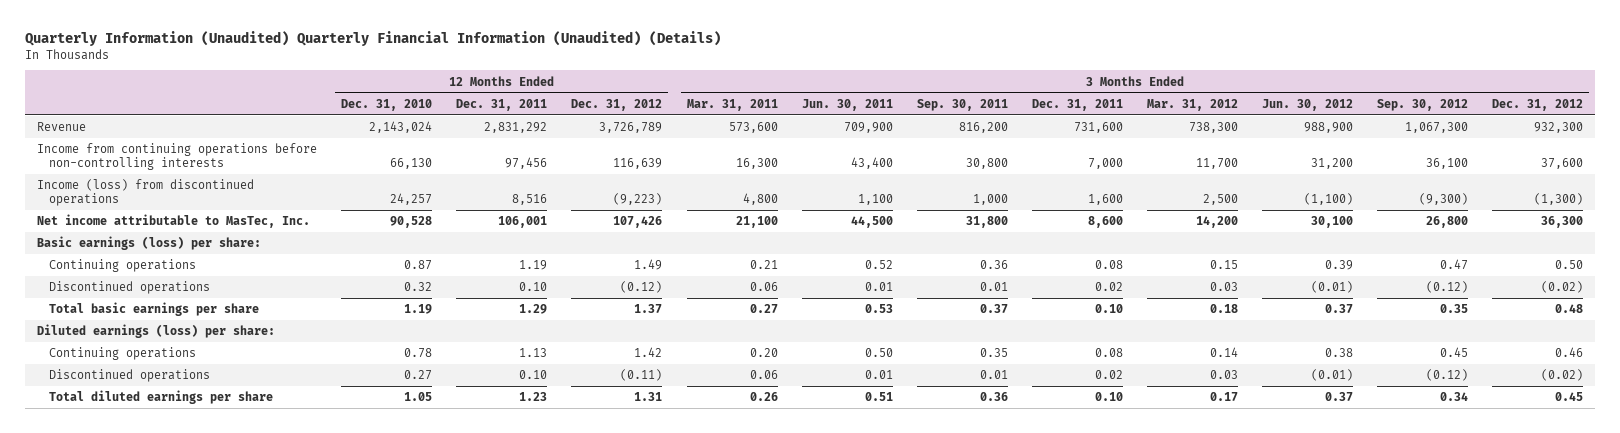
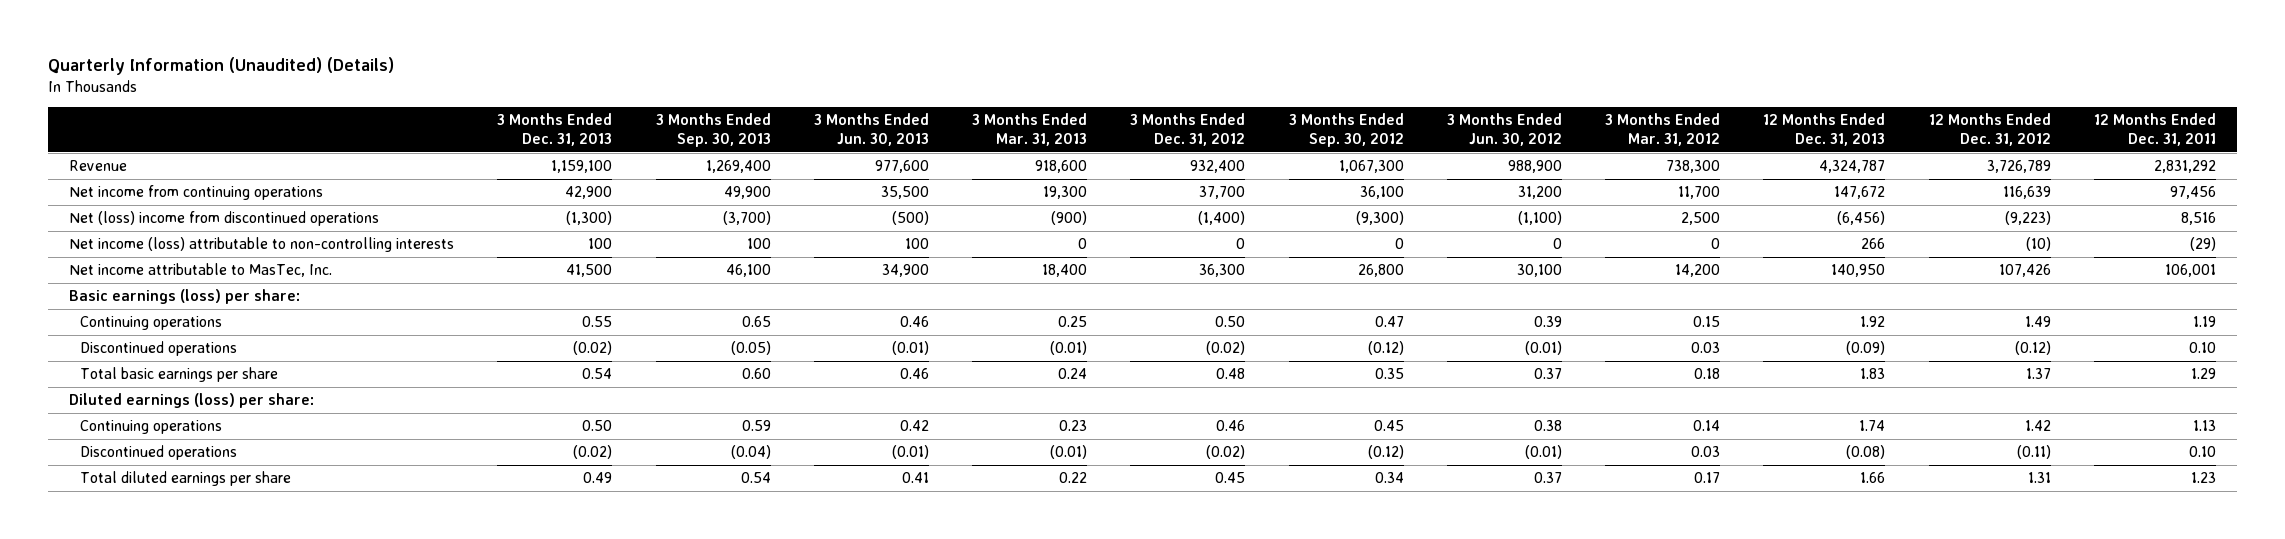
- Quarterly Information (Unaudited) Quarterly Financial Information (Unaudited) (Details)
+ Quarterly Information (Unaudited) (Details)
- | 12 Months Ended Dec. 31, 2010 | 12 Months Ended Dec. 31, 2011 | 12 Months Ended Dec. 31, 2012 | 3 Months Ended Mar. 31, 2011 | 3 Months Ended Jun. 30, 2011 | 3 Months Ended Sep. 30, 2011 | 3 Months Ended Dec. 31, 2011 | 3 Months Ended Mar. 31, 2012 | 3 Months Ended Jun. 30, 2012 | 3 Months Ended Sep. 30, 2012 | 3 Months Ended Dec. 31, 2012
+ | 3 Months Ended Dec. 31, 2013 | 3 Months Ended Sep. 30, 2013 | 3 Months Ended Jun. 30, 2013 | 3 Months Ended Mar. 31, 2013 | 3 Months Ended Dec. 31, 2012 | 3 Months Ended Sep. 30, 2012 | 3 Months Ended Jun. 30, 2012 | 3 Months Ended Mar. 31, 2012 | 12 Months Ended Dec. 31, 2013 | 12 Months Ended Dec. 31, 2012 | 12 Months Ended Dec. 31, 2011
- Revenue | 2,143,024 | 2,831,292 | 3,726,789 | 573,600 | 709,900 | 816,200 | 731,600 | 738,300 | 988,900 | 1,067,300 | 932,300
- Income from continuing operations before non-controlling interests | 66,130 | 97,456 | 116,639 | 16,300 | 43,400 | 30,800 | 7,000 | 11,700 | 31,200 | 36,100 | 37,600
- Income (loss) from discontinued operations | 24,257 | 8,516 | (9,223) | 4,800 | 1,100 | 1,000 | 1,600 | 2,500 | (1,100) | (9,300) | (1,300)
+ Revenue | 1,159,100 | 1,269,400 | 977,600 | 918,600 | 932,400 | 1,067,300 | 988,900 | 738,300 | 4,324,787 | 3,726,789 | 2,831,292
+ Net income from continuing operations | 42,900 | 49,900 | 35,500 | 19,300 | 37,700 | 36,100 | 31,200 | 11,700 | 147,672 | 116,639 | 97,456
+ Net (loss) income from discontinued operations | (1,300) | (3,700) | (500) | (900) | (1,400) | (9,300) | (1,100) | 2,500 | (6,456) | (9,223) | 8,516
+ Net income (loss) attributable to non-controlling interests | 100 | 100 | 100 | 0 | 0 | 0 | 0 | 0 | 266 | (10) | (29)

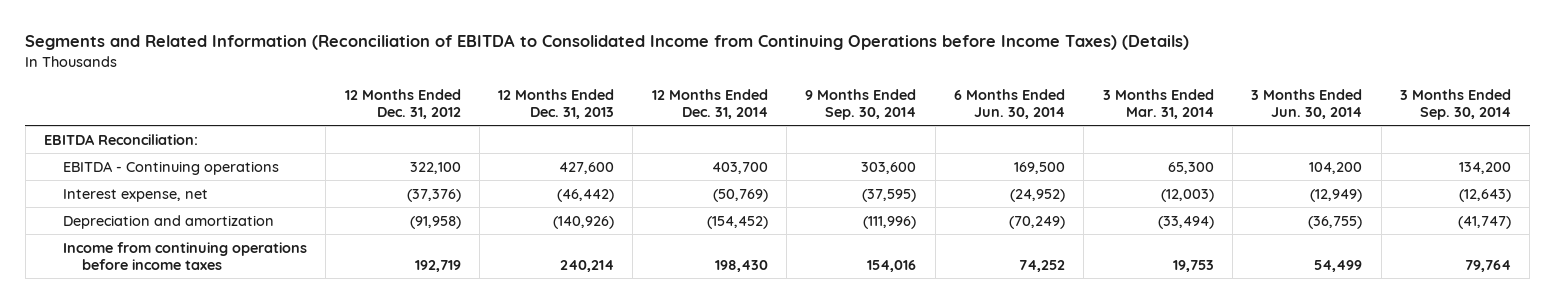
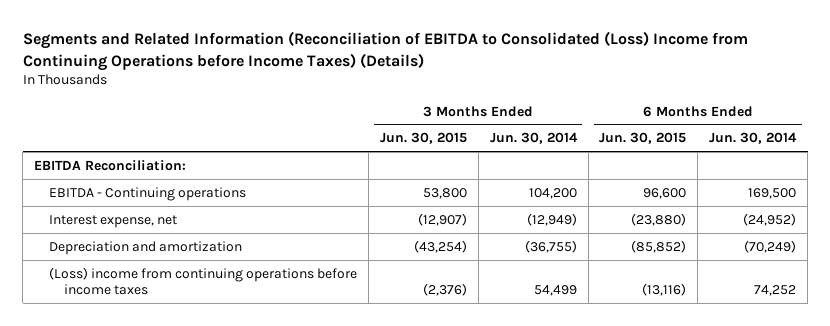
- Segments and Related Information (Reconciliation of EBITDA to Consolidated Income from Continuing Operations before Income Taxes) (Details)
+ Segments and Related Information (Reconciliation of EBITDA to Consolidated (Loss) Income from Continuing Operations before Income Taxes) (Details)
- | 12 Months Ended Dec. 31, 2012 | 12 Months Ended Dec. 31, 2013 | 12 Months Ended Dec. 31, 2014 | 9 Months Ended Sep. 30, 2014 | 6 Months Ended Jun. 30, 2014 | 3 Months Ended Mar. 31, 2014 | 3 Months Ended Jun. 30, 2014 | 3 Months Ended Sep. 30, 2014
+ | 3 Months Ended Jun. 30, 2015 | 3 Months Ended Jun. 30, 2014 | 6 Months Ended Jun. 30, 2015 | 6 Months Ended Jun. 30, 2014
- Income from continuing operations before income taxes | 192,719 | 240,214 | 198,430 | 154,016 | 74,252 | 19,753 | 54,499 | 79,764
+ (Loss) income from continuing operations before income taxes | (2,376) | 54,499 | (13,116) | 74,252

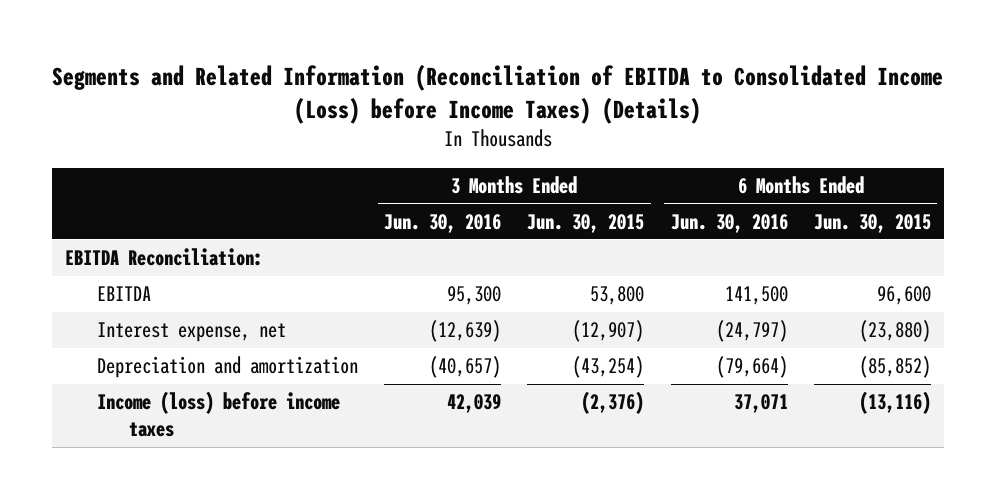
- Segments and Related Information (Reconciliation of EBITDA to Consolidated (Loss) Income from Continuing Operations before Income Taxes) (Details)
+ Segments and Related Information (Reconciliation of EBITDA to Consolidated Income (Loss) before Income Taxes) (Details)
- | 3 Months Ended Jun. 30, 2015 | 3 Months Ended Jun. 30, 2014 | 6 Months Ended Jun. 30, 2015 | 6 Months Ended Jun. 30, 2014
+ | 3 Months Ended Jun. 30, 2016 | 3 Months Ended Jun. 30, 2015 | 6 Months Ended Jun. 30, 2016 | 6 Months Ended Jun. 30, 2015
- EBITDA - Continuing operations | 53,800 | 104,200 | 96,600 | 169,500
+ EBITDA | 95,300 | 53,800 | 141,500 | 96,600
- (Loss) income from continuing operations before income taxes | (2,376) | 54,499 | (13,116) | 74,252
+ Income (loss) before income taxes | 42,039 | (2,376) | 37,071 | (13,116)

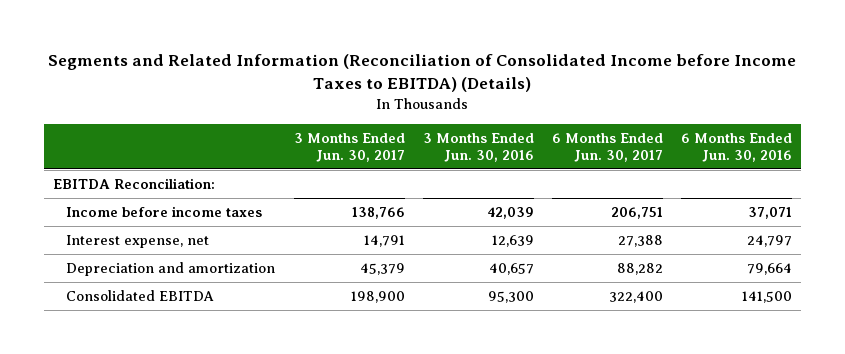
- Segments and Related Information (Reconciliation of EBITDA to Consolidated Income (Loss) before Income Taxes) (Details)
+ Segments and Related Information (Reconciliation of Consolidated Income before Income Taxes to EBITDA) (Details)
- | 3 Months Ended Jun. 30, 2016 | 3 Months Ended Jun. 30, 2015 | 6 Months Ended Jun. 30, 2016 | 6 Months Ended Jun. 30, 2015
+ | 3 Months Ended Jun. 30, 2017 | 3 Months Ended Jun. 30, 2016 | 6 Months Ended Jun. 30, 2017 | 6 Months Ended Jun. 30, 2016
- EBITDA | 95,300 | 53,800 | 141,500 | 96,600
- Interest expense, net | (12,639) | (12,907) | (24,797) | (23,880)
- Depreciation and amortization | (40,657) | (43,254) | (79,664) | (85,852)
- Income (loss) before income taxes | 42,039 | (2,376) | 37,071 | (13,116)
+ Income before income taxes | 138,766 | 42,039 | 206,751 | 37,071
+ Interest expense, net | 14,791 | 12,639 | 27,388 | 24,797
+ Depreciation and amortization | 45,379 | 40,657 | 88,282 | 79,664
+ Consolidated EBITDA | 198,900 | 95,300 | 322,400 | 141,500

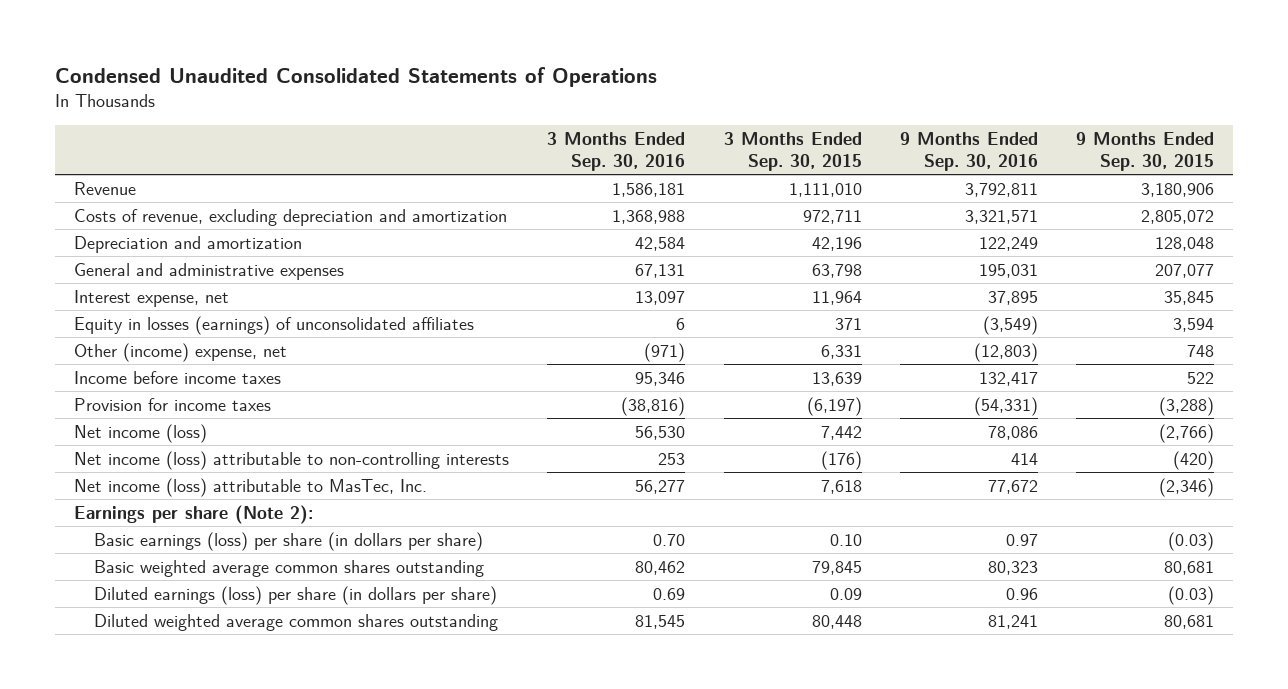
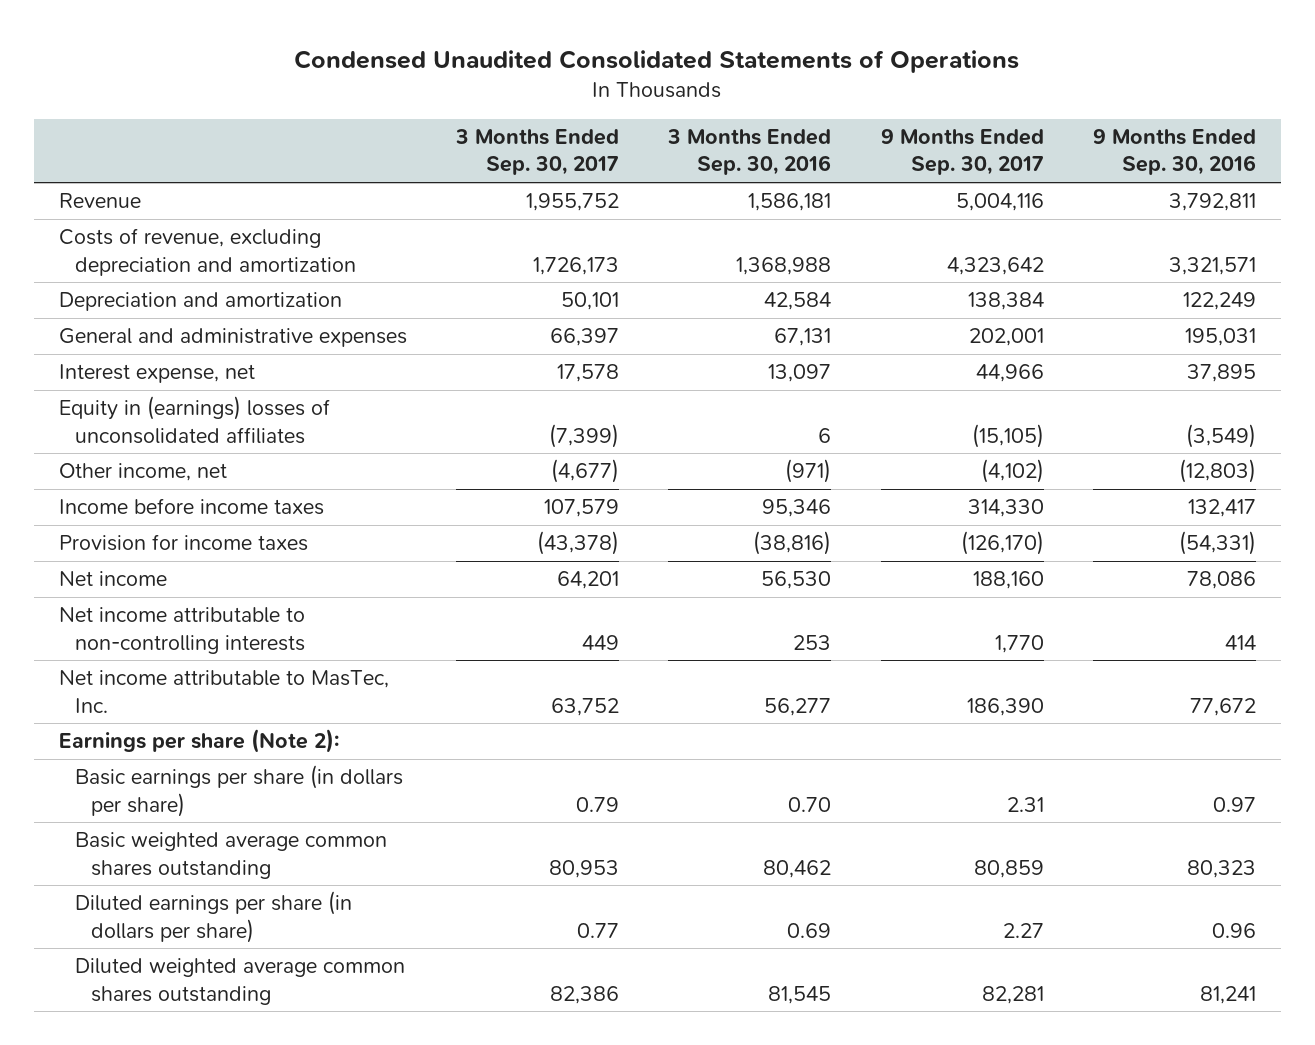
- | 3 Months Ended Sep. 30, 2016 | 3 Months Ended Sep. 30, 2015 | 9 Months Ended Sep. 30, 2016 | 9 Months Ended Sep. 30, 2015
+ | 3 Months Ended Sep. 30, 2017 | 3 Months Ended Sep. 30, 2016 | 9 Months Ended Sep. 30, 2017 | 9 Months Ended Sep. 30, 2016
- Equity in losses (earnings) of unconsolidated affiliates | 6 | 371 | (3,549) | 3,594
- Other (income) expense, net | (971) | 6,331 | (12,803) | 748
+ Equity in (earnings) losses of unconsolidated affiliates | (7,399) | 6 | (15,105) | (3,549)
+ Other income, net | (4,677) | (971) | (4,102) | (12,803)
- Net income (loss) | 56,530 | 7,442 | 78,086 | (2,766)
- Net income (loss) attributable to non-controlling interests | 253 | (176) | 414 | (420)
- Net income (loss) attributable to MasTec, Inc. | 56,277 | 7,618 | 77,672 | (2,346)
+ Net income | 64,201 | 56,530 | 188,160 | 78,086
+ Net income attributable to non-controlling interests | 449 | 253 | 1,770 | 414
+ Net income attributable to MasTec, Inc. | 63,752 | 56,277 | 186,390 | 77,672
- Basic earnings (loss) per share (in dollars per share) | 0.70 | 0.10 | 0.97 | (0.03)
+ Basic earnings per share (in dollars per share) | 0.79 | 0.70 | 2.31 | 0.97
- Diluted earnings (loss) per share (in dollars per share) | 0.69 | 0.09 | 0.96 | (0.03)
+ Diluted earnings per share (in dollars per share) | 0.77 | 0.69 | 2.27 | 0.96

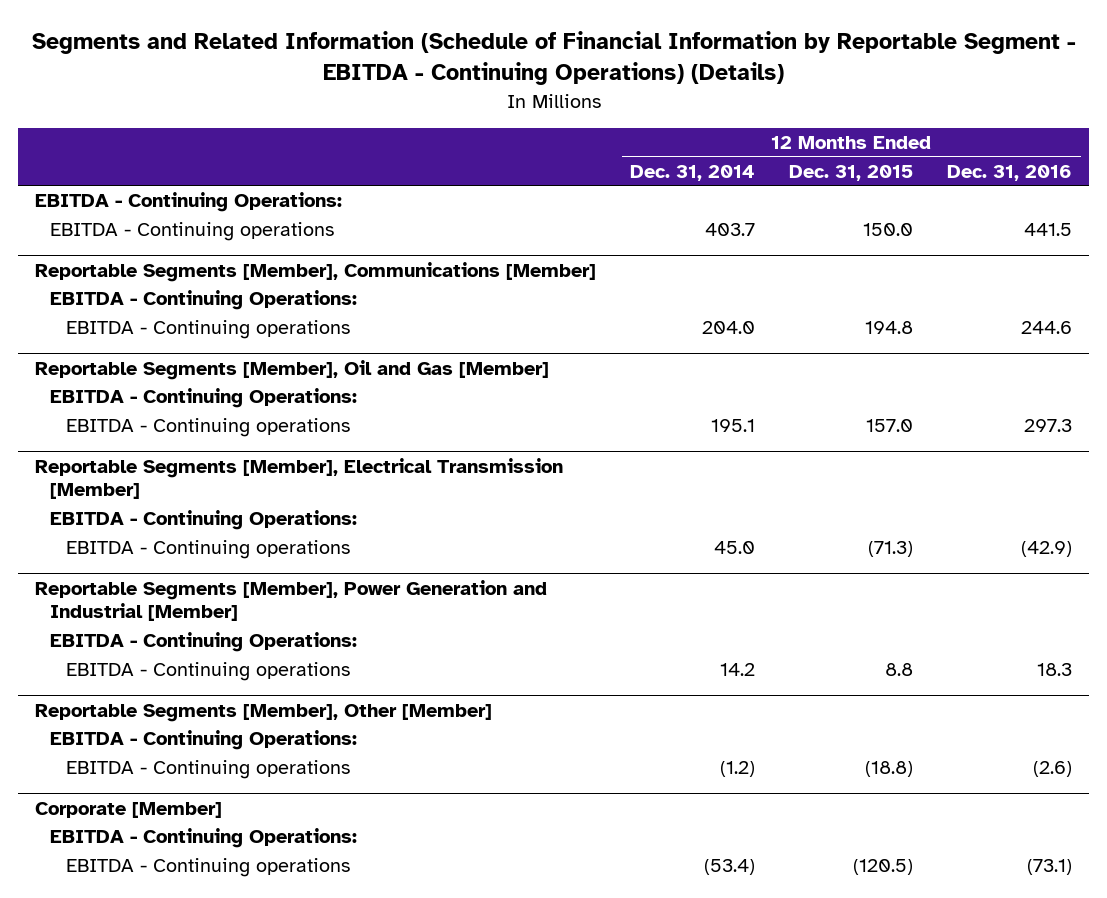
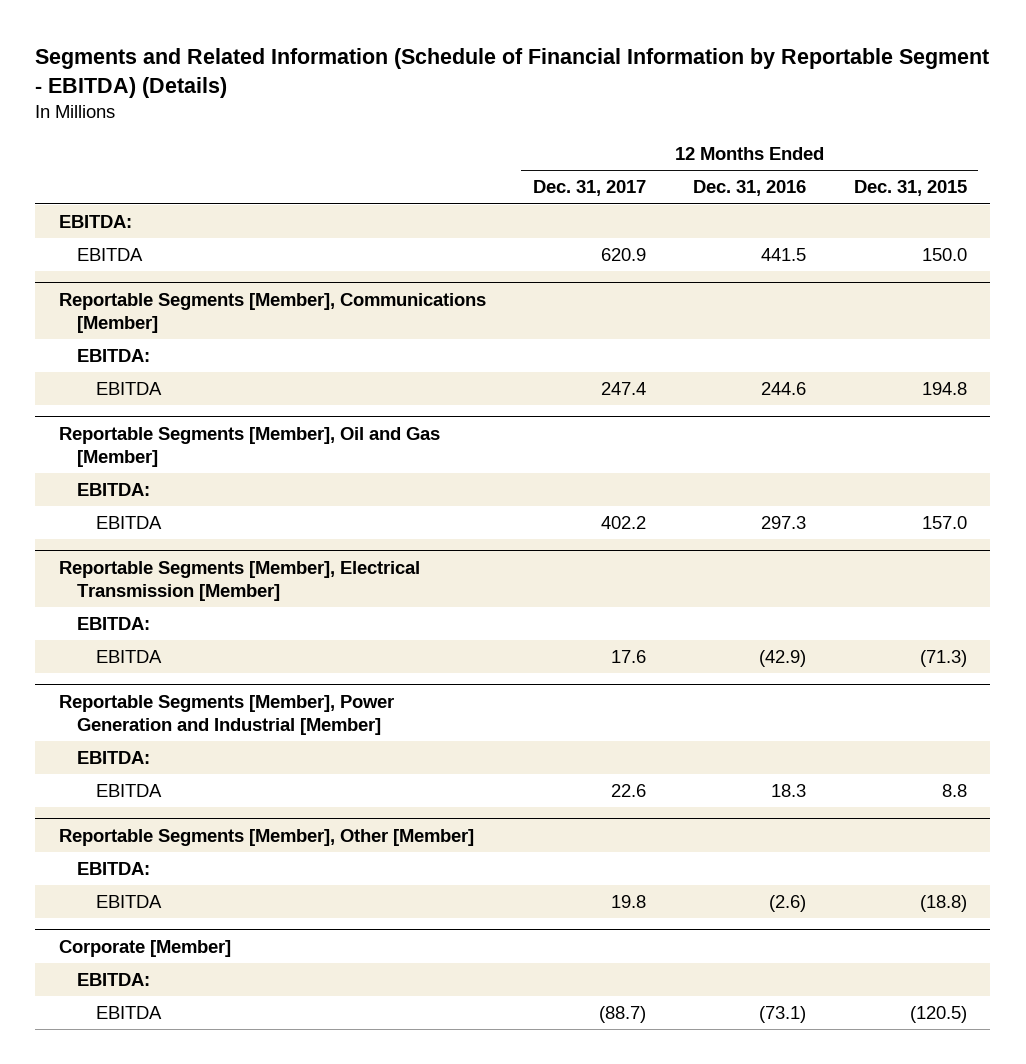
- Segments and Related Information (Schedule of Financial Information by Reportable Segment - EBITDA - Continuing Operations) (Details)
+ Segments and Related Information (Schedule of Financial Information by Reportable Segment - EBITDA) (Details)
- | 12 Months Ended Dec. 31, 2014 | 12 Months Ended Dec. 31, 2015 | 12 Months Ended Dec. 31, 2016
+ | 12 Months Ended Dec. 31, 2017 | 12 Months Ended Dec. 31, 2016 | 12 Months Ended Dec. 31, 2015
- EBITDA - Continuing Operations:
- EBITDA - Continuing operations | 403.7 | 150.0 | 441.5
+ EBITDA:
+ EBITDA | 620.9 | 441.5 | 150.0
@ Reportable Segments [Member], Communications [Member]
- EBITDA - Continuing Operations:
- EBITDA - Continuing operations | 204.0 | 194.8 | 244.6
+ EBITDA:
+ EBITDA | 247.4 | 244.6 | 194.8
@ Reportable Segments [Member], Oil and Gas [Member]
- EBITDA - Continuing Operations:
- EBITDA - Continuing operations | 195.1 | 157.0 | 297.3
+ EBITDA:
+ EBITDA | 402.2 | 297.3 | 157.0
@ Reportable Segments [Member], Electrical Transmission [Member]
- EBITDA - Continuing Operations:
- EBITDA - Continuing operations | 45.0 | (71.3) | (42.9)
+ EBITDA:
+ EBITDA | 17.6 | (42.9) | (71.3)
@ Reportable Segments [Member], Power Generation and Industrial [Member]
- EBITDA - Continuing Operations:
- EBITDA - Continuing operations | 14.2 | 8.8 | 18.3
+ EBITDA:
+ EBITDA | 22.6 | 18.3 | 8.8
@ Reportable Segments [Member], Other [Member]
- EBITDA - Continuing Operations:
- EBITDA - Continuing operations | (1.2) | (18.8) | (2.6)
+ EBITDA:
+ EBITDA | 19.8 | (2.6) | (18.8)
@ Corporate [Member]
- EBITDA - Continuing Operations:
- EBITDA - Continuing operations | (53.4) | (120.5) | (73.1)
+ EBITDA:
+ EBITDA | (88.7) | (73.1) | (120.5)

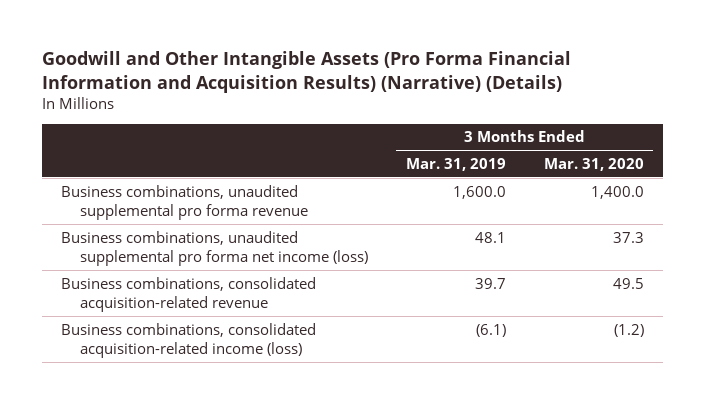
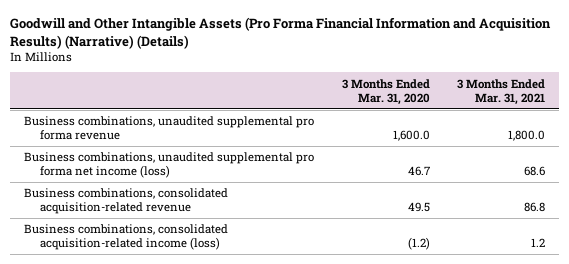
- | 3 Months Ended Mar. 31, 2019 | 3 Months Ended Mar. 31, 2020
+ | 3 Months Ended Mar. 31, 2020 | 3 Months Ended Mar. 31, 2021
- Business combinations, unaudited supplemental pro forma revenue | 1,600.0 | 1,400.0
- Business combinations, unaudited supplemental pro forma net income (loss) | 48.1 | 37.3
+ Business combinations, unaudited supplemental pro forma revenue | 1,600.0 | 1,800.0
+ Business combinations, unaudited supplemental pro forma net income (loss) | 46.7 | 68.6

